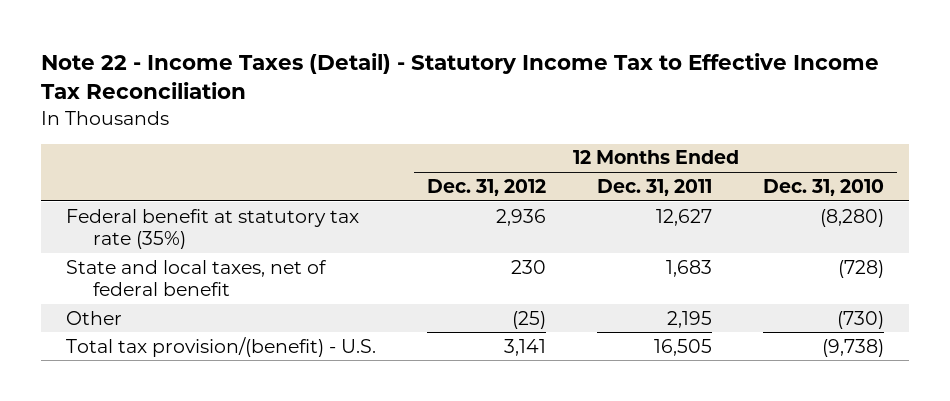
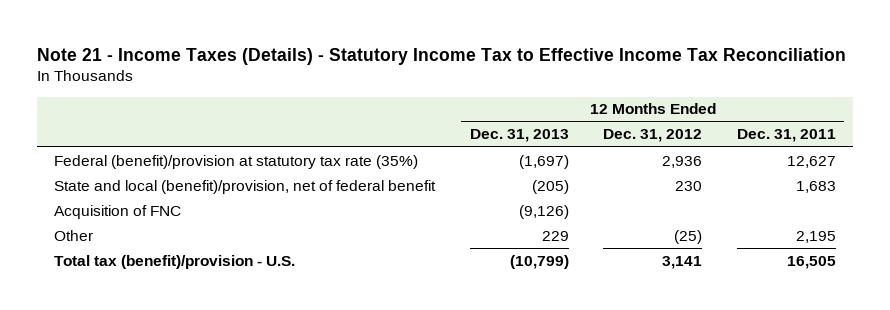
- Note 22 - Income Taxes (Detail) - Statutory Income Tax to Effective Income Tax Reconciliation
+ Note 21 - Income Taxes (Details) - Statutory Income Tax to Effective Income Tax Reconciliation
- | 12 Months Ended Dec. 31, 2012 | 12 Months Ended Dec. 31, 2011 | 12 Months Ended Dec. 31, 2010
+ | 12 Months Ended Dec. 31, 2013 | 12 Months Ended Dec. 31, 2012 | 12 Months Ended Dec. 31, 2011
- Federal benefit at statutory tax rate (35%) | 2,936 | 12,627 | (8,280)
- State and local taxes, net of federal benefit | 230 | 1,683 | (728)
+ Federal (benefit)/provision at statutory tax rate (35%) | (1,697) | 2,936 | 12,627
+ State and local (benefit)/provision, net of federal benefit | (205) | 230 | 1,683
+ Acquisition of FNC | (9,126) | |
- Total tax provision/(benefit) - U.S. | 3,141 | 16,505 | (9,738)
+ Total tax (benefit)/provision - U.S. | (10,799) | 3,141 | 16,505

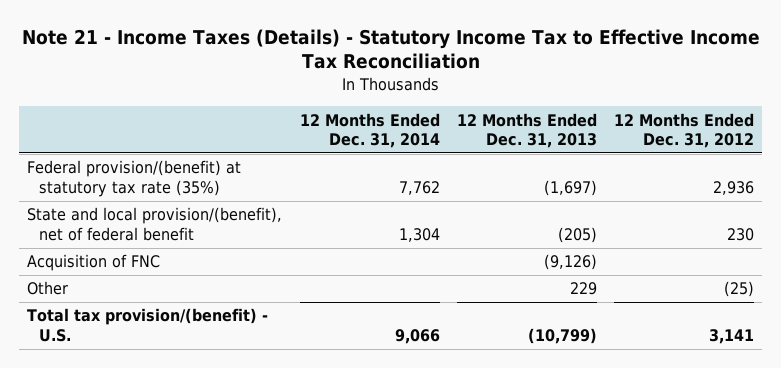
- | 12 Months Ended Dec. 31, 2013 | 12 Months Ended Dec. 31, 2012 | 12 Months Ended Dec. 31, 2011
+ | 12 Months Ended Dec. 31, 2014 | 12 Months Ended Dec. 31, 2013 | 12 Months Ended Dec. 31, 2012
- Federal (benefit)/provision at statutory tax rate (35%) | (1,697) | 2,936 | 12,627
- State and local (benefit)/provision, net of federal benefit | (205) | 230 | 1,683
+ Federal provision/(benefit) at statutory tax rate (35%) | 7,762 | (1,697) | 2,936
+ State and local provision/(benefit), net of federal benefit | 1,304 | (205) | 230
- Total tax (benefit)/provision - U.S. | (10,799) | 3,141 | 16,505
+ Total tax provision/(benefit) - U.S. | 9,066 | (10,799) | 3,141

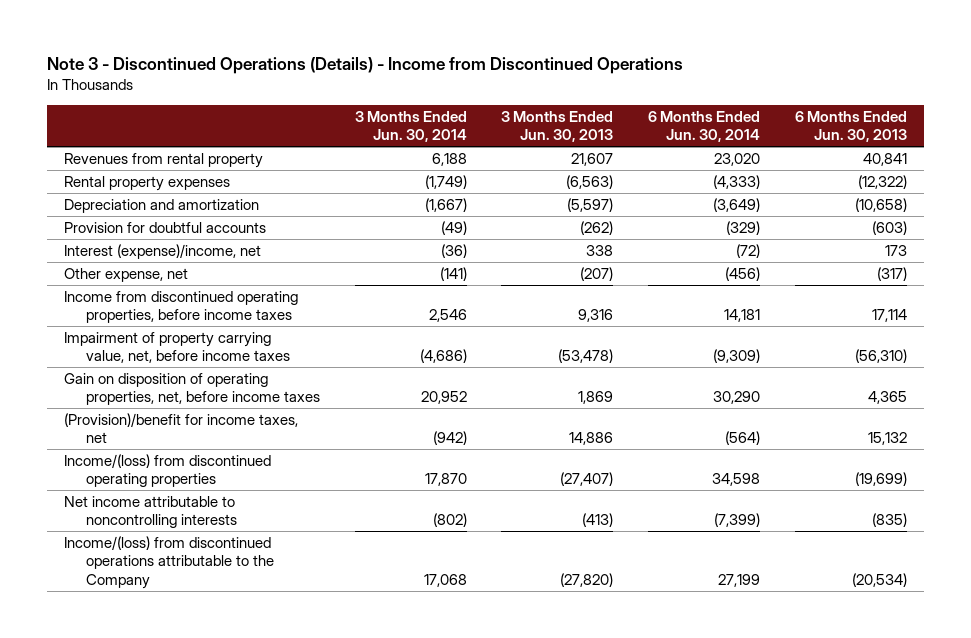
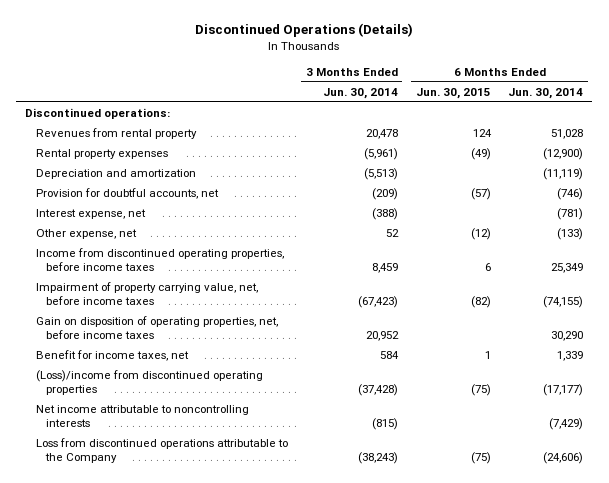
- Note 3 - Discontinued Operations (Details) - Income from Discontinued Operations
+ Discontinued Operations (Details)
- | 3 Months Ended Jun. 30, 2014 | 3 Months Ended Jun. 30, 2013 | 6 Months Ended Jun. 30, 2014 | 6 Months Ended Jun. 30, 2013
+ | 3 Months Ended Jun. 30, 2014 | 6 Months Ended Jun. 30, 2015 | 6 Months Ended Jun. 30, 2014
- Revenues from rental property | 6,188 | 21,607 | 23,020 | 40,841
- Rental property expenses | (1,749) | (6,563) | (4,333) | (12,322)
- Depreciation and amortization | (1,667) | (5,597) | (3,649) | (10,658)
- Provision for doubtful accounts | (49) | (262) | (329) | (603)
- Interest (expense)/income, net | (36) | 338 | (72) | 173
- Other expense, net | (141) | (207) | (456) | (317)
- Income from discontinued operating properties, before income taxes | 2,546 | 9,316 | 14,181 | 17,114
- Impairment of property carrying value, net, before income taxes | (4,686) | (53,478) | (9,309) | (56,310)
+ Discontinued operations:
+ Revenues from rental property | 20,478 | 124 | 51,028
+ Rental property expenses | (5,961) | (49) | (12,900)
+ Depreciation and amortization | (5,513) | | (11,119)
+ Provision for doubtful accounts, net | (209) | (57) | (746)
+ Interest expense, net | (388) | | (781)
+ Other expense, net | 52 | (12) | (133)
+ Income from discontinued operating properties, before income taxes | 8,459 | 6 | 25,349
+ Impairment of property carrying value, net, before income taxes | (67,423) | (82) | (74,155)
- (Provision)/benefit for income taxes, net | (942) | 14,886 | (564) | 15,132
- Income/(loss) from discontinued operating properties | 17,870 | (27,407) | 34,598 | (19,699)
- Net income attributable to noncontrolling interests | (802) | (413) | (7,399) | (835)
- Income/(loss) from discontinued operations attributable to the Company | 17,068 | (27,820) | 27,199 | (20,534)
+ Benefit for income taxes, net | 584 | 1 | 1,339
+ (Loss)/income from discontinued operating properties | (37,428) | (75) | (17,177)
+ Net income attributable to noncontrolling interests | (815) | | (7,429)
+ Loss from discontinued operations attributable to the Company | (38,243) | (75) | (24,606)

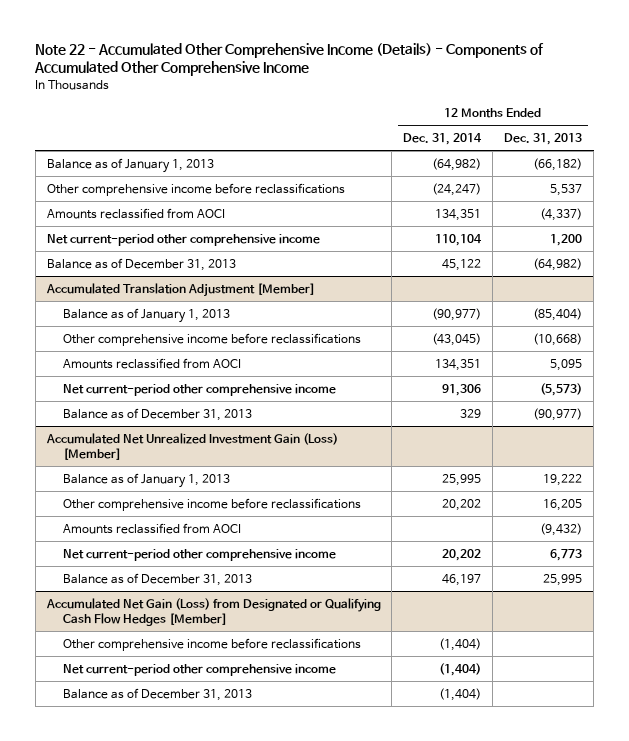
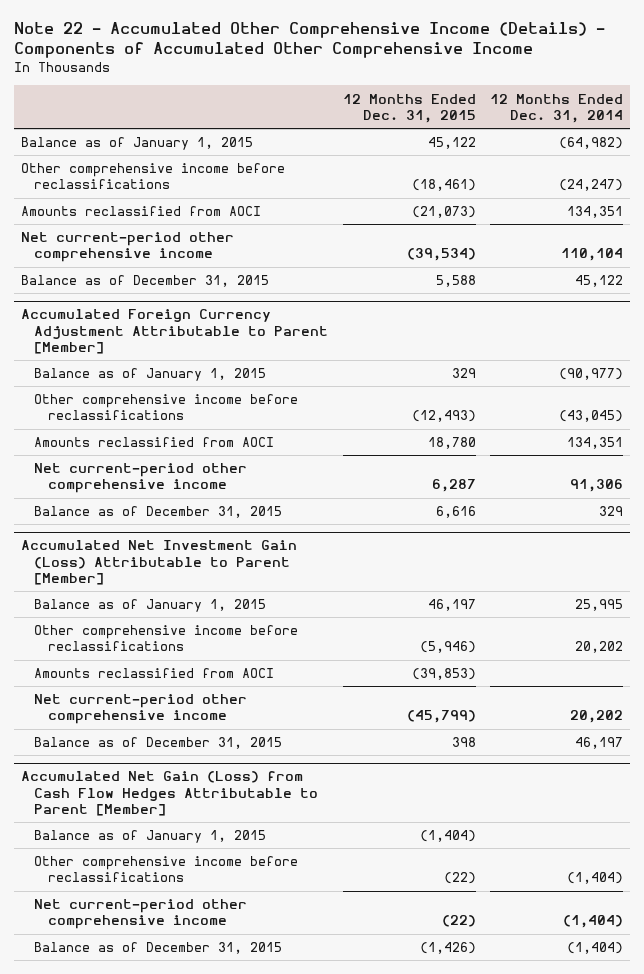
- | 12 Months Ended Dec. 31, 2014 | 12 Months Ended Dec. 31, 2013
+ | 12 Months Ended Dec. 31, 2015 | 12 Months Ended Dec. 31, 2014
- Balance as of January 1, 2013 | (64,982) | (66,182)
+ Balance as of January 1, 2015 | 45,122 | (64,982)
- Balance as of December 31, 2013 | 45,122 | (64,982)
- Accumulated Translation Adjustment [Member]
- Balance as of January 1, 2013 | (90,977) | (85,404)
+ Balance as of December 31, 2015 | 5,588 | 45,122
+ Accumulated Foreign Currency Adjustment Attributable to Parent [Member]
+ Balance as of January 1, 2015 | 329 | (90,977)
- Balance as of December 31, 2013 | 329 | (90,977)
- Accumulated Net Unrealized Investment Gain (Loss) [Member]
- Balance as of January 1, 2013 | 25,995 | 19,222
+ Balance as of December 31, 2015 | 6,616 | 329
+ Accumulated Net Investment Gain (Loss) Attributable to Parent [Member]
+ Balance as of January 1, 2015 | 46,197 | 25,995
- Balance as of December 31, 2013 | 46,197 | 25,995
- Accumulated Net Gain (Loss) from Designated or Qualifying Cash Flow Hedges [Member]
+ Balance as of December 31, 2015 | 398 | 46,197
+ Accumulated Net Gain (Loss) from Cash Flow Hedges Attributable to Parent [Member]
+ Balance as of January 1, 2015 | (1,404) |
- Balance as of December 31, 2013 | (1,404) |
+ Balance as of December 31, 2015 | (1,426) | (1,404)

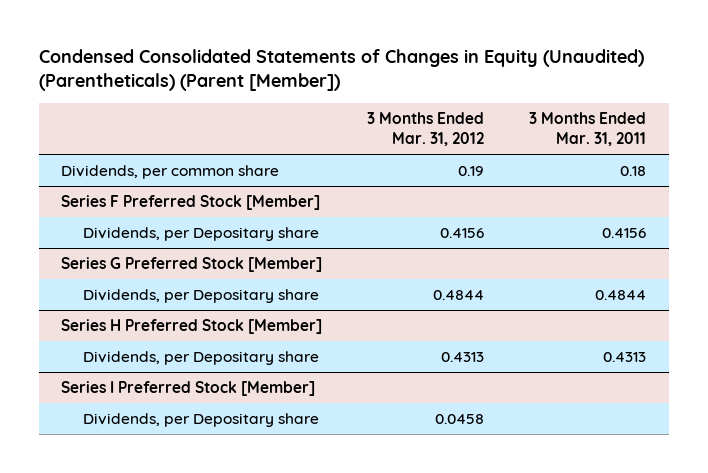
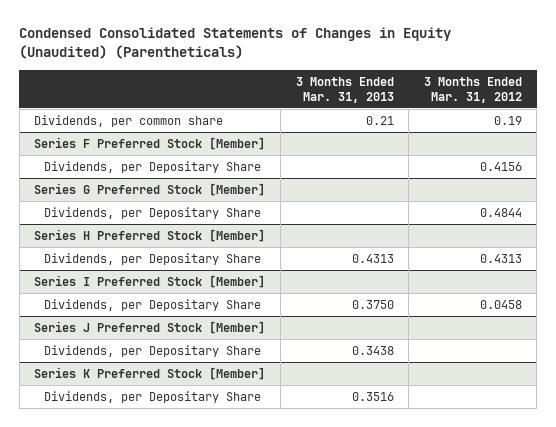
- Condensed Consolidated Statements of Changes in Equity (Unaudited) (Parentheticals) (Parent [Member])
+ Condensed Consolidated Statements of Changes in Equity (Unaudited) (Parentheticals)
- | 3 Months Ended Mar. 31, 2012 | 3 Months Ended Mar. 31, 2011
+ | 3 Months Ended Mar. 31, 2013 | 3 Months Ended Mar. 31, 2012
@ Series F Preferred Stock [Member]
- Dividends, per Depositary share | 0.4156 | 0.4156
+ Dividends, per Depositary Share | | 0.4156
@ Series G Preferred Stock [Member]
- Dividends, per Depositary share | 0.4844 | 0.4844
+ Dividends, per Depositary Share | | 0.4844
@ Series H Preferred Stock [Member]
- Dividends, per Depositary share | 0.4313 | 0.4313
+ Dividends, per Depositary Share | 0.4313 | 0.4313
@ Series I Preferred Stock [Member]
- Dividends, per Depositary share | 0.0458 |
+ Dividends, per Depositary Share | 0.3750 | 0.0458
+ Series J Preferred Stock [Member]
+ Dividends, per Depositary Share | 0.3438 |
+ Series K Preferred Stock [Member]
+ Dividends, per Depositary Share | 0.3516 |

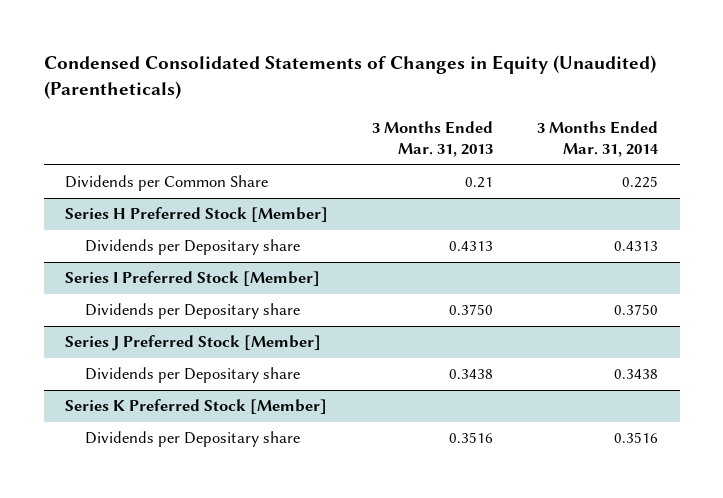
- | 3 Months Ended Mar. 31, 2013 | 3 Months Ended Mar. 31, 2012
+ | 3 Months Ended Mar. 31, 2013 | 3 Months Ended Mar. 31, 2014
- Dividends, per common share | 0.21 | 0.19
- Series F Preferred Stock [Member]
- Dividends, per Depositary Share | | 0.4156
- Series G Preferred Stock [Member]
- Dividends, per Depositary Share | | 0.4844
+ Dividends per Common Share | 0.21 | 0.225
@ Series H Preferred Stock [Member]
- Dividends, per Depositary Share | 0.4313 | 0.4313
+ Dividends per Depositary share | 0.4313 | 0.4313
@ Series I Preferred Stock [Member]
- Dividends, per Depositary Share | 0.3750 | 0.0458
+ Dividends per Depositary share | 0.3750 | 0.3750
@ Series J Preferred Stock [Member]
- Dividends, per Depositary Share | 0.3438 |
+ Dividends per Depositary share | 0.3438 | 0.3438
@ Series K Preferred Stock [Member]
- Dividends, per Depositary Share | 0.3516 |
+ Dividends per Depositary share | 0.3516 | 0.3516

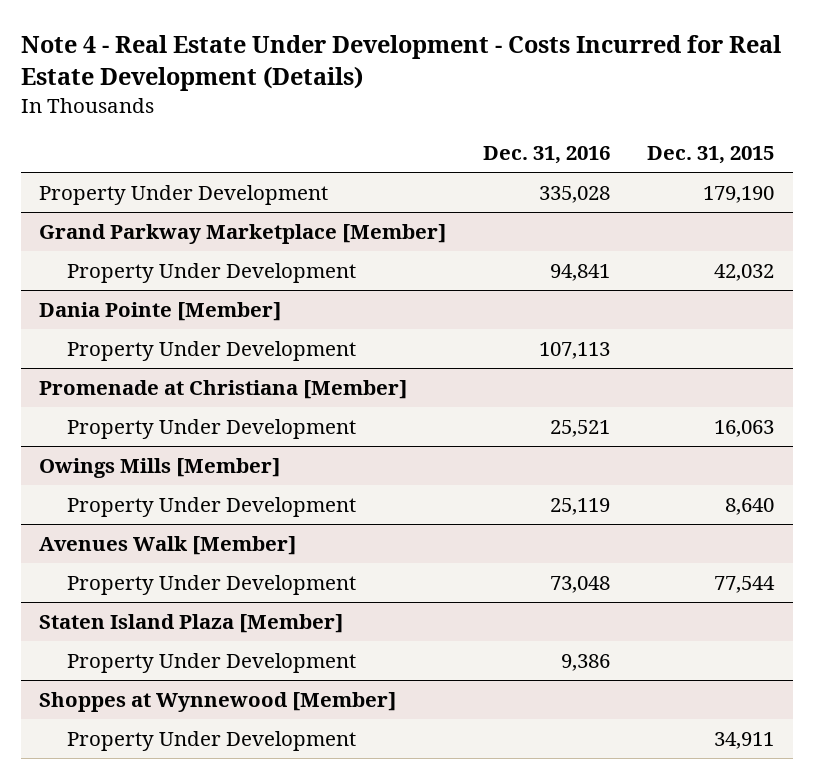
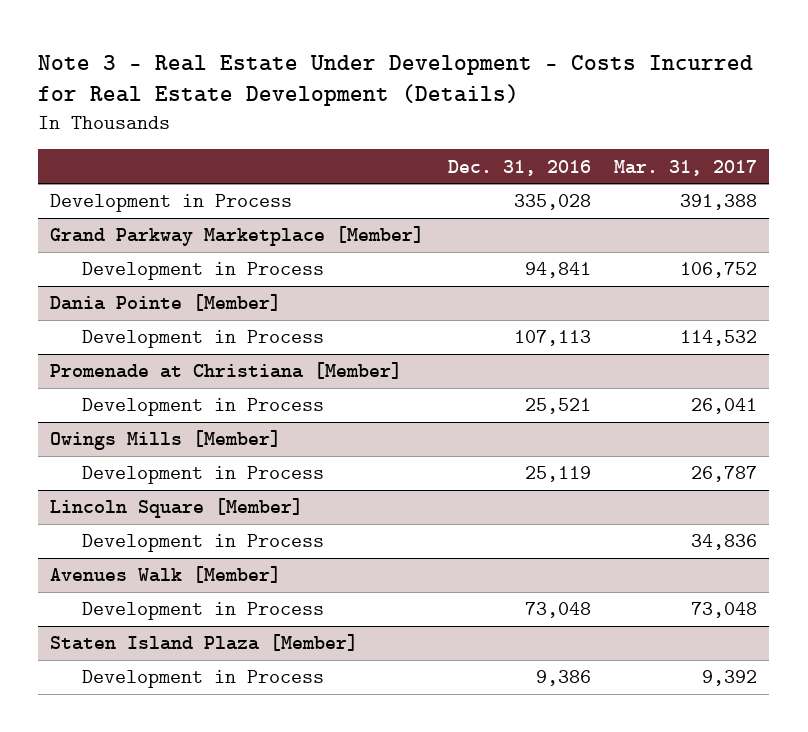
- Note 4 - Real Estate Under Development - Costs Incurred for Real Estate Development (Details)
+ Note 3 - Real Estate Under Development - Costs Incurred for Real Estate Development (Details)
- | Dec. 31, 2016 | Dec. 31, 2015
+ | Dec. 31, 2016 | Mar. 31, 2017
- Property Under Development | 335,028 | 179,190
+ Development in Process | 335,028 | 391,388
@ Grand Parkway Marketplace [Member]
- Property Under Development | 94,841 | 42,032
+ Development in Process | 94,841 | 106,752
@ Dania Pointe [Member]
- Property Under Development | 107,113 |
+ Development in Process | 107,113 | 114,532
@ Promenade at Christiana [Member]
- Property Under Development | 25,521 | 16,063
+ Development in Process | 25,521 | 26,041
@ Owings Mills [Member]
- Property Under Development | 25,119 | 8,640
+ Development in Process | 25,119 | 26,787
+ Lincoln Square [Member]
+ Development in Process | | 34,836
@ Avenues Walk [Member]
- Property Under Development | 73,048 | 77,544
+ Development in Process | 73,048 | 73,048
@ Staten Island Plaza [Member]
- Property Under Development | 9,386 |
- Shoppes at Wynnewood [Member]
- Property Under Development | | 34,911
@ Staten Island Plaza [Member]
+ Development in Process | 9,386 | 9,392

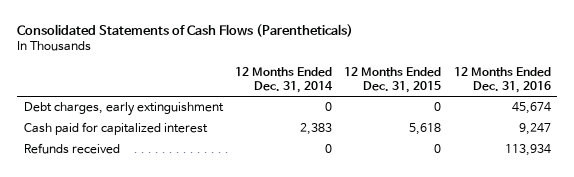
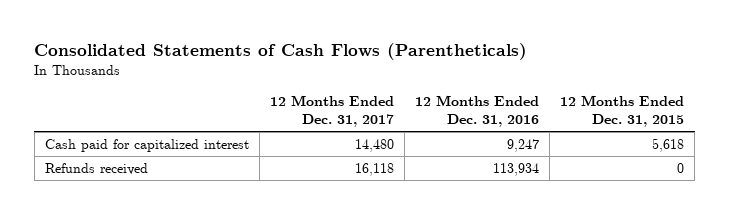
- | 12 Months Ended Dec. 31, 2014 | 12 Months Ended Dec. 31, 2015 | 12 Months Ended Dec. 31, 2016
+ | 12 Months Ended Dec. 31, 2017 | 12 Months Ended Dec. 31, 2016 | 12 Months Ended Dec. 31, 2015
- Debt charges, early extinguishment | 0 | 0 | 45,674

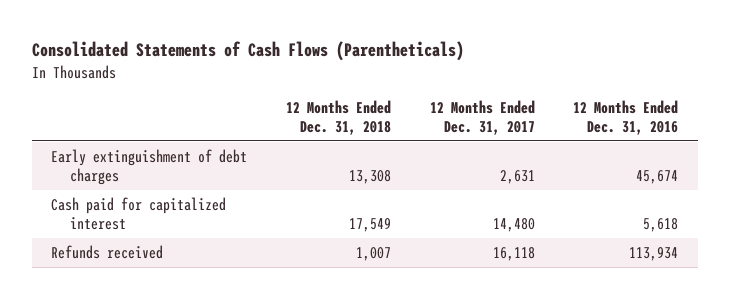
- | 12 Months Ended Dec. 31, 2017 | 12 Months Ended Dec. 31, 2016 | 12 Months Ended Dec. 31, 2015
+ | 12 Months Ended Dec. 31, 2018 | 12 Months Ended Dec. 31, 2017 | 12 Months Ended Dec. 31, 2016
- Cash paid for capitalized interest | 14,480 | 9,247 | 5,618
+ Early extinguishment of debt charges | 13,308 | 2,631 | 45,674
+ Cash paid for capitalized interest | 17,549 | 14,480 | 5,618

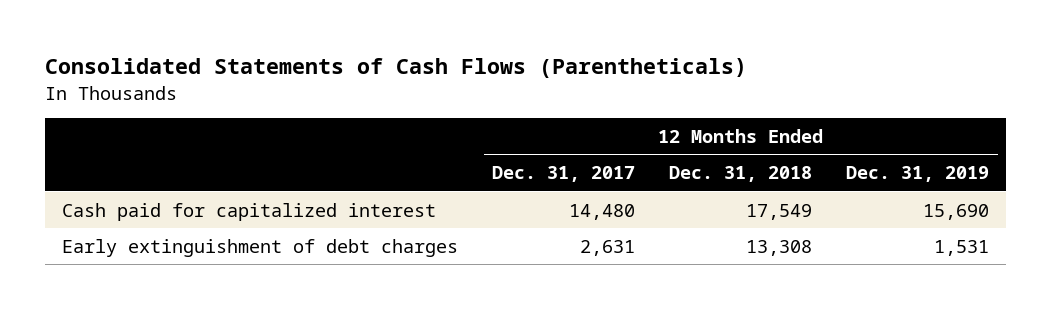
- | 12 Months Ended Dec. 31, 2018 | 12 Months Ended Dec. 31, 2017 | 12 Months Ended Dec. 31, 2016
+ | 12 Months Ended Dec. 31, 2017 | 12 Months Ended Dec. 31, 2018 | 12 Months Ended Dec. 31, 2019
- Refunds received | 1,007 | 16,118 | 113,934
moved down: Early extinguishment of debt charges | 2,631 | 13,308 | 1,531

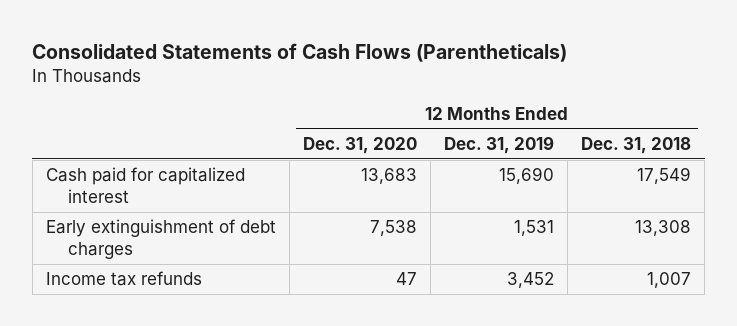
- | 12 Months Ended Dec. 31, 2017 | 12 Months Ended Dec. 31, 2018 | 12 Months Ended Dec. 31, 2019
+ | 12 Months Ended Dec. 31, 2020 | 12 Months Ended Dec. 31, 2019 | 12 Months Ended Dec. 31, 2018
+ Income tax refunds | 47 | 3,452 | 1,007

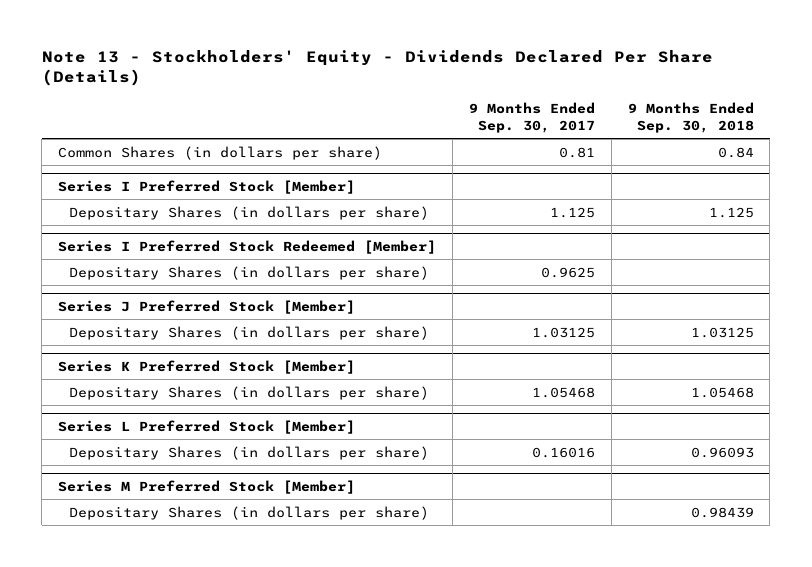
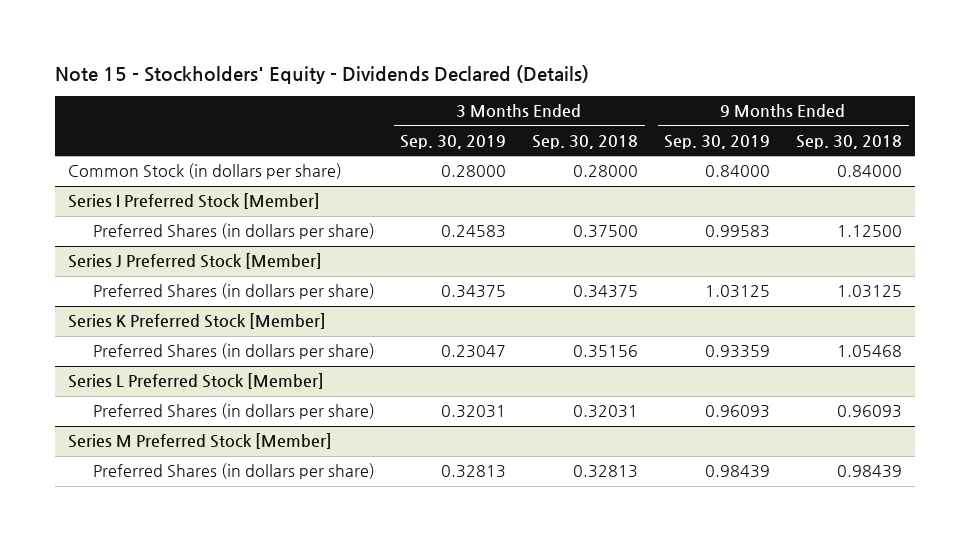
- Note 13 - Stockholders' Equity - Dividends Declared Per Share (Details)
+ Note 15 - Stockholders' Equity - Dividends Declared (Details)
- | 9 Months Ended Sep. 30, 2017 | 9 Months Ended Sep. 30, 2018
+ | 3 Months Ended Sep. 30, 2019 | 3 Months Ended Sep. 30, 2018 | 9 Months Ended Sep. 30, 2019 | 9 Months Ended Sep. 30, 2018
- Common Shares (in dollars per share) | 0.81 | 0.84
+ Common Stock (in dollars per share) | 0.28000 | 0.28000 | 0.84000 | 0.84000
@ Series I Preferred Stock [Member]
- Depositary Shares (in dollars per share) | 1.125 | 1.125
- Series I Preferred Stock Redeemed [Member]
- Depositary Shares (in dollars per share) | 0.9625 |
@ Series I Preferred Stock [Member]
+ Preferred Shares (in dollars per share) | 0.24583 | 0.37500 | 0.99583 | 1.12500
@ Series J Preferred Stock [Member]
- Depositary Shares (in dollars per share) | 1.03125 | 1.03125
+ Preferred Shares (in dollars per share) | 0.34375 | 0.34375 | 1.03125 | 1.03125
@ Series K Preferred Stock [Member]
- Depositary Shares (in dollars per share) | 1.05468 | 1.05468
+ Preferred Shares (in dollars per share) | 0.23047 | 0.35156 | 0.93359 | 1.05468
@ Series L Preferred Stock [Member]
- Depositary Shares (in dollars per share) | 0.16016 | 0.96093
+ Preferred Shares (in dollars per share) | 0.32031 | 0.32031 | 0.96093 | 0.96093
@ Series M Preferred Stock [Member]
- Depositary Shares (in dollars per share) | | 0.98439
+ Preferred Shares (in dollars per share) | 0.32813 | 0.32813 | 0.98439 | 0.98439

